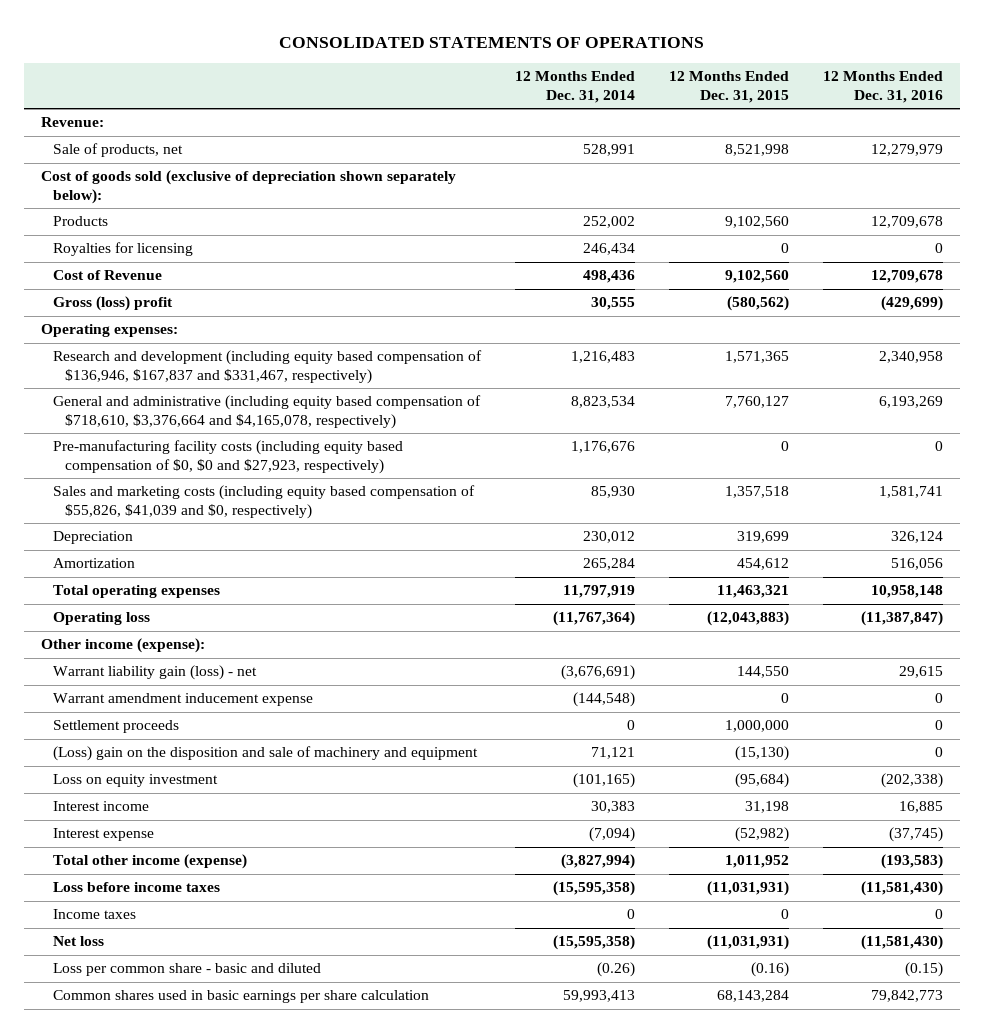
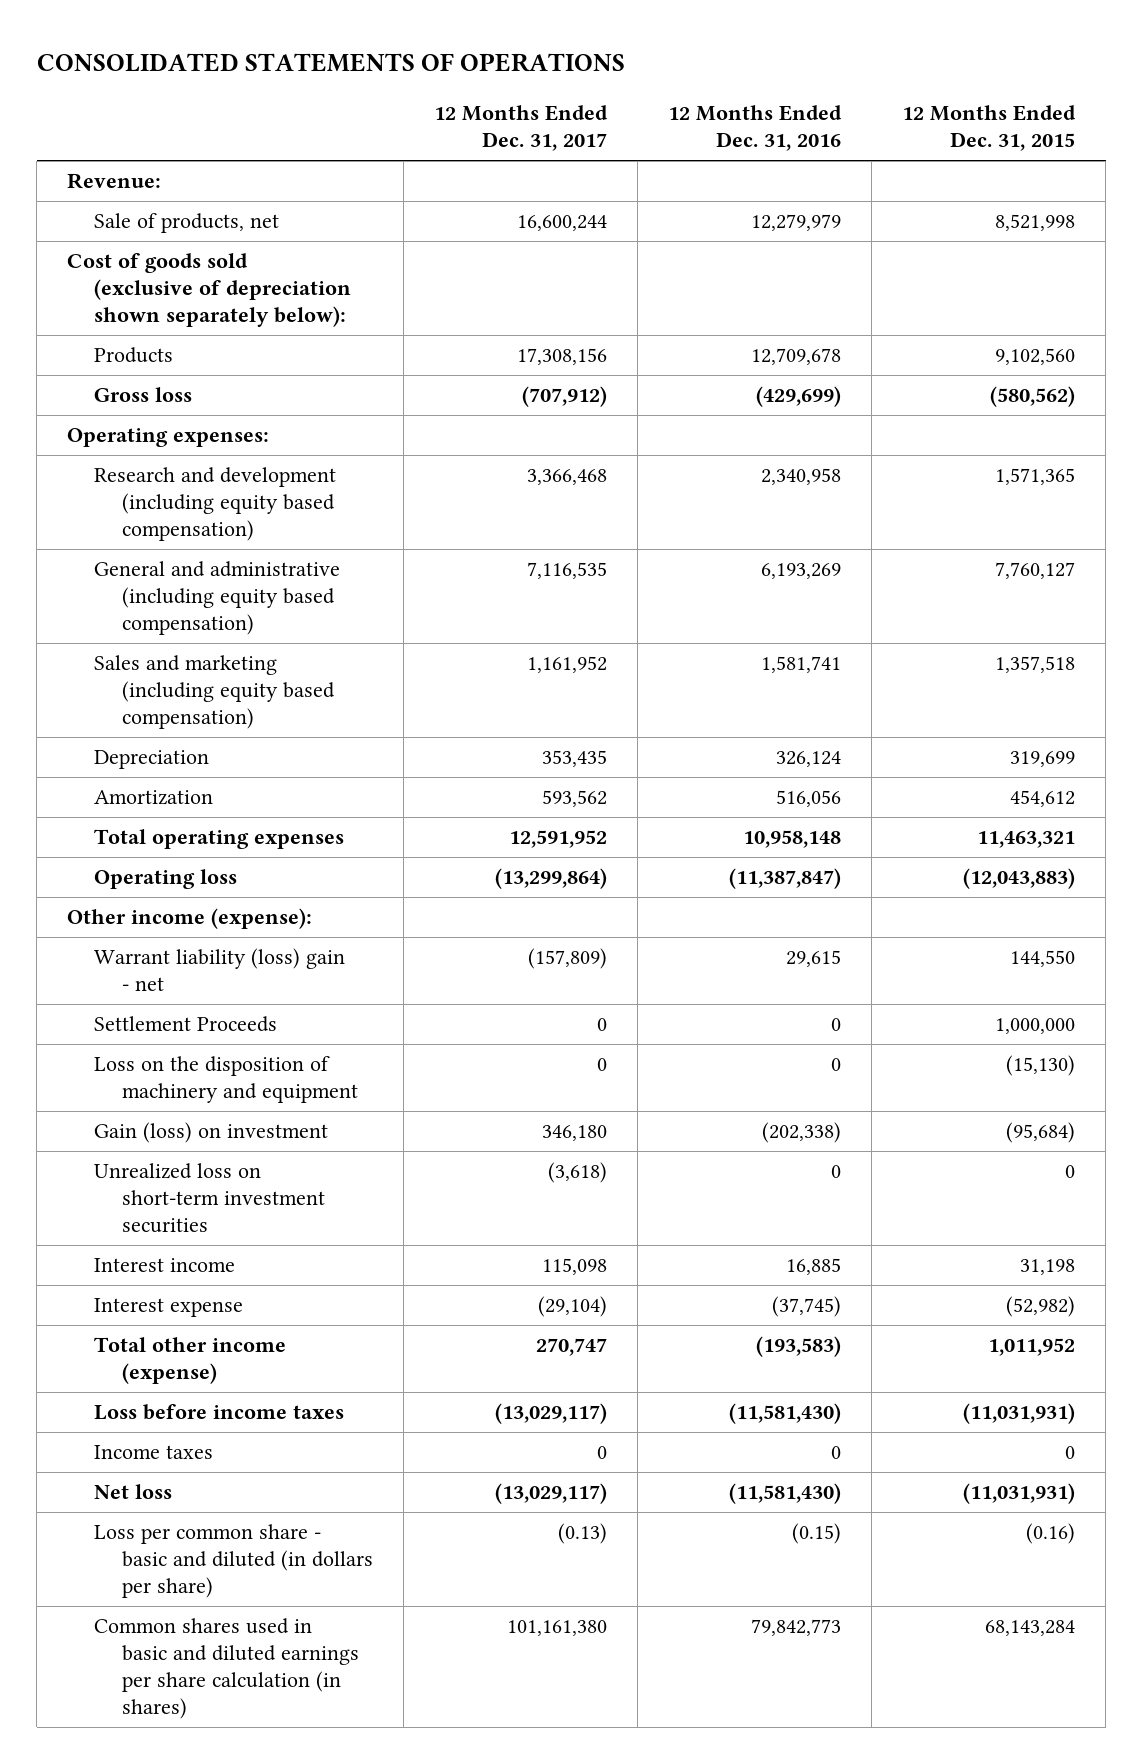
- | 12 Months Ended Dec. 31, 2014 | 12 Months Ended Dec. 31, 2015 | 12 Months Ended Dec. 31, 2016
+ | 12 Months Ended Dec. 31, 2017 | 12 Months Ended Dec. 31, 2016 | 12 Months Ended Dec. 31, 2015
- Royalties for licensing | 246,434 | 0 | 0
- Cost of Revenue | 498,436 | 9,102,560 | 12,709,678
- Gross (loss) profit | 30,555 | (580,562) | (429,699)
+ Gross loss | (707,912) | (429,699) | (580,562)
- Research and development (including equity based compensation of $136,946, $167,837 and $331,467, respectively) | 1,216,483 | 1,571,365 | 2,340,958
- General and administrative (including equity based compensation of $718,610, $3,376,664 and $4,165,078, respectively) | 8,823,534 | 7,760,127 | 6,193,269
- Pre-manufacturing facility costs (including equity based compensation of $0, $0 and $27,923, respectively) | 1,176,676 | 0 | 0
- Sales and marketing costs (including equity based compensation of $55,826, $41,039 and $0, respectively) | 85,930 | 1,357,518 | 1,581,741
+ Research and development (including equity based compensation) | 3,366,468 | 2,340,958 | 1,571,365
+ General and administrative (including equity based compensation) | 7,116,535 | 6,193,269 | 7,760,127
+ Sales and marketing (including equity based compensation) | 1,161,952 | 1,581,741 | 1,357,518
- Warrant liability gain (loss) - net | (3,676,691) | 144,550 | 29,615
- Warrant amendment inducement expense | (144,548) | 0 | 0
- Settlement proceeds | 0 | 1,000,000 | 0
- (Loss) gain on the disposition and sale of machinery and equipment | 71,121 | (15,130) | 0
- Loss on equity investment | (101,165) | (95,684) | (202,338)
+ Warrant liability (loss) gain - net | (157,809) | 29,615 | 144,550
+ Settlement Proceeds | 0 | 0 | 1,000,000
+ Loss on the disposition of machinery and equipment | 0 | 0 | (15,130)
+ Gain (loss) on investment | 346,180 | (202,338) | (95,684)
+ Unrealized loss on short-term investment securities | (3,618) | 0 | 0
- Loss per common share - basic and diluted | (0.26) | (0.16) | (0.15)
- Common shares used in basic earnings per share calculation | 59,993,413 | 68,143,284 | 79,842,773
+ Loss per common share - basic and diluted (in dollars per share) | (0.13) | (0.15) | (0.16)
+ Common shares used in basic and diluted earnings per share calculation (in shares) | 101,161,380 | 79,842,773 | 68,143,284

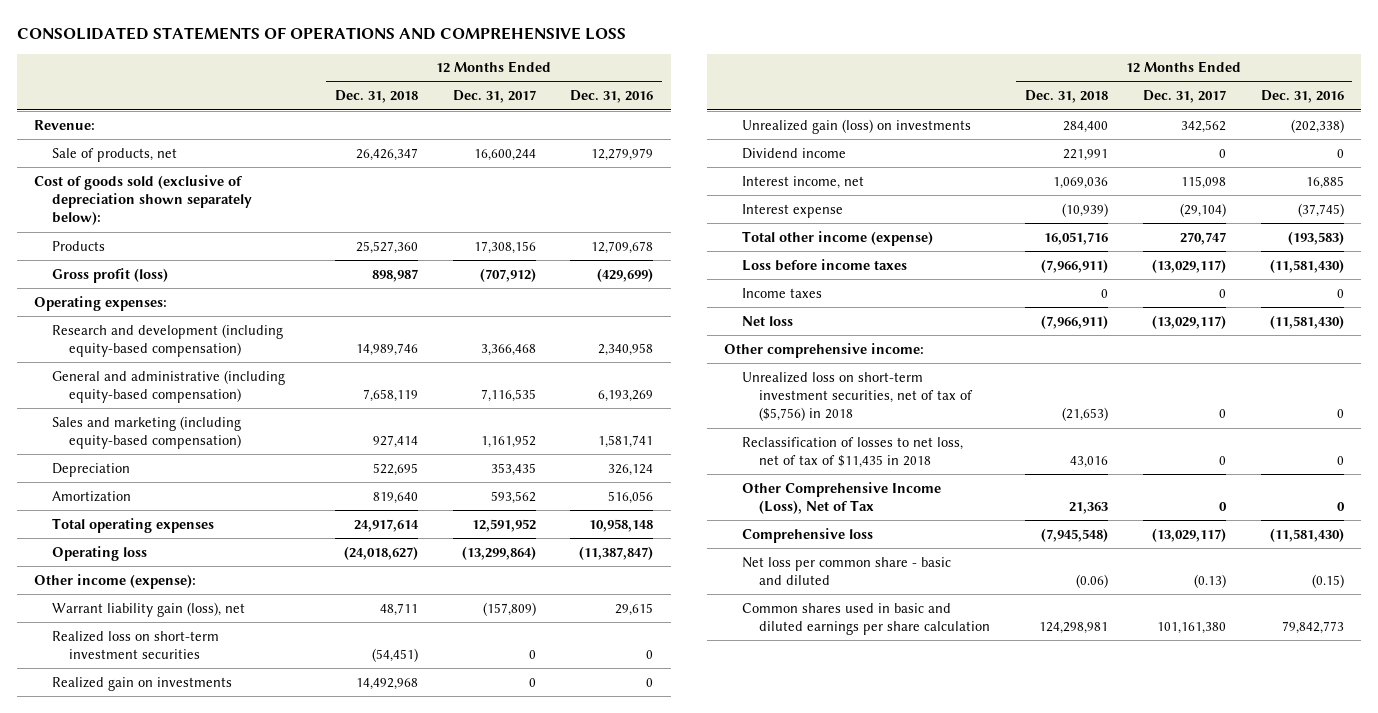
- CONSOLIDATED STATEMENTS OF OPERATIONS
+ CONSOLIDATED STATEMENTS OF OPERATIONS AND COMPREHENSIVE LOSS
- | 12 Months Ended Dec. 31, 2017 | 12 Months Ended Dec. 31, 2016 | 12 Months Ended Dec. 31, 2015
+ | 12 Months Ended Dec. 31, 2018 | 12 Months Ended Dec. 31, 2017 | 12 Months Ended Dec. 31, 2016
- Gross loss | (707,912) | (429,699) | (580,562)
+ Gross profit (loss) | 898,987 | (707,912) | (429,699)
- Research and development (including equity based compensation) | 3,366,468 | 2,340,958 | 1,571,365
- General and administrative (including equity based compensation) | 7,116,535 | 6,193,269 | 7,760,127
- Sales and marketing (including equity based compensation) | 1,161,952 | 1,581,741 | 1,357,518
+ Research and development (including equity-based compensation) | 14,989,746 | 3,366,468 | 2,340,958
+ General and administrative (including equity-based compensation) | 7,658,119 | 7,116,535 | 6,193,269
+ Sales and marketing (including equity-based compensation) | 927,414 | 1,161,952 | 1,581,741
- Warrant liability (loss) gain - net | (157,809) | 29,615 | 144,550
- Settlement Proceeds | 0 | 0 | 1,000,000
- Loss on the disposition of machinery and equipment | 0 | 0 | (15,130)
- Gain (loss) on investment | 346,180 | (202,338) | (95,684)
- Unrealized loss on short-term investment securities | (3,618) | 0 | 0
- Interest income | 115,098 | 16,885 | 31,198
+ Warrant liability gain (loss), net | 48,711 | (157,809) | 29,615
+ Realized loss on short-term investment securities | (54,451) | 0 | 0
+ Realized gain on investments | 14,492,968 | 0 | 0
+ Unrealized gain (loss) on investments | 284,400 | 342,562 | (202,338)
+ Dividend income | 221,991 | 0 | 0
+ Interest income, net | 1,069,036 | 115,098 | 16,885
- Loss per common share - basic and diluted (in dollars per share) | (0.13) | (0.15) | (0.16)
- Common shares used in basic and diluted earnings per share calculation (in shares) | 101,161,380 | 79,842,773 | 68,143,284
+ Other comprehensive income:
+ Unrealized loss on short-term investment securities, net of tax of ($5,756) in 2018 | (21,653) | 0 | 0
+ Reclassification of losses to net loss, net of tax of $11,435 in 2018 | 43,016 | 0 | 0
+ Other Comprehensive Income (Loss), Net of Tax | 21,363 | 0 | 0
+ Comprehensive loss | (7,945,548) | (13,029,117) | (11,581,430)
+ Net loss per common share - basic and diluted | (0.06) | (0.13) | (0.15)
+ Common shares used in basic and diluted earnings per share calculation | 124,298,981 | 101,161,380 | 79,842,773

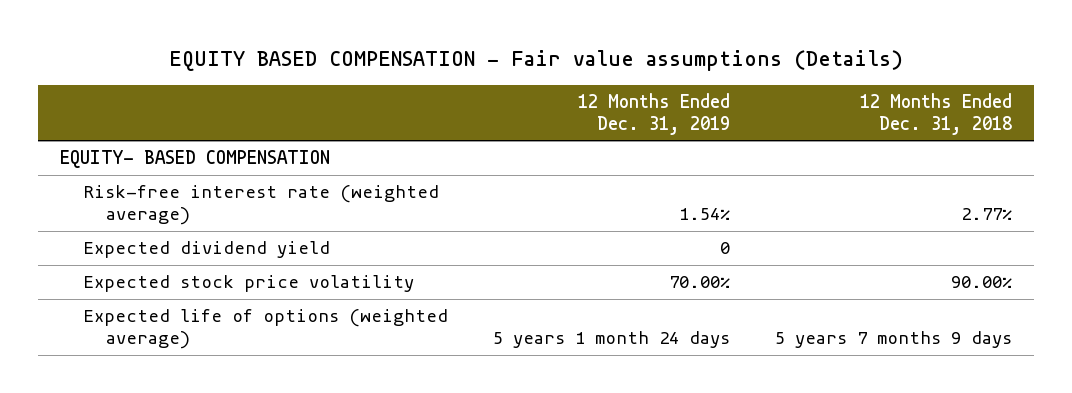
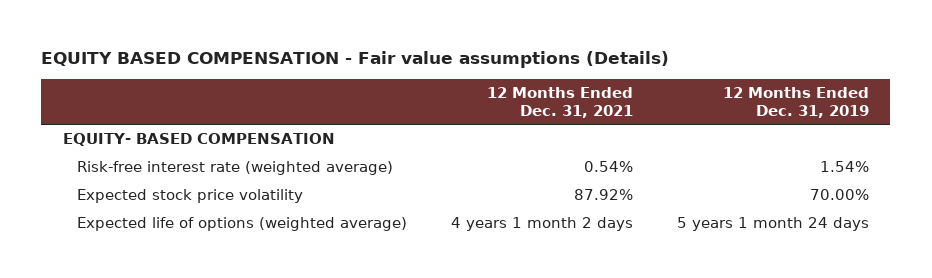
- | 12 Months Ended Dec. 31, 2019 | 12 Months Ended Dec. 31, 2018
+ | 12 Months Ended Dec. 31, 2021 | 12 Months Ended Dec. 31, 2019
- Expected dividend yield | 0 |

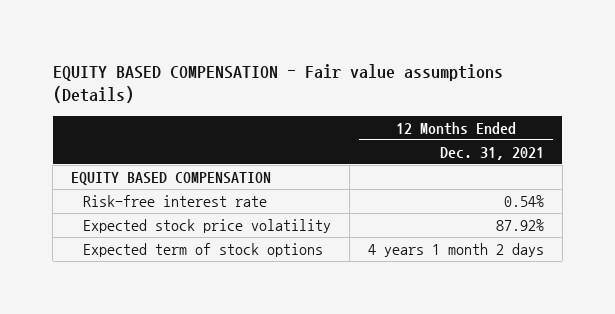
- | 12 Months Ended Dec. 31, 2021 | 12 Months Ended Dec. 31, 2019
+ | 12 Months Ended Dec. 31, 2021
- EQUITY- BASED COMPENSATION
- Risk-free interest rate (weighted average) | 0.54% | 1.54%
+ EQUITY BASED COMPENSATION
+ Risk-free interest rate | 0.54%
- Expected life of options (weighted average) | 4 years 1 month 2 days | 5 years 1 month 24 days
+ Expected term of stock options | 4 years 1 month 2 days

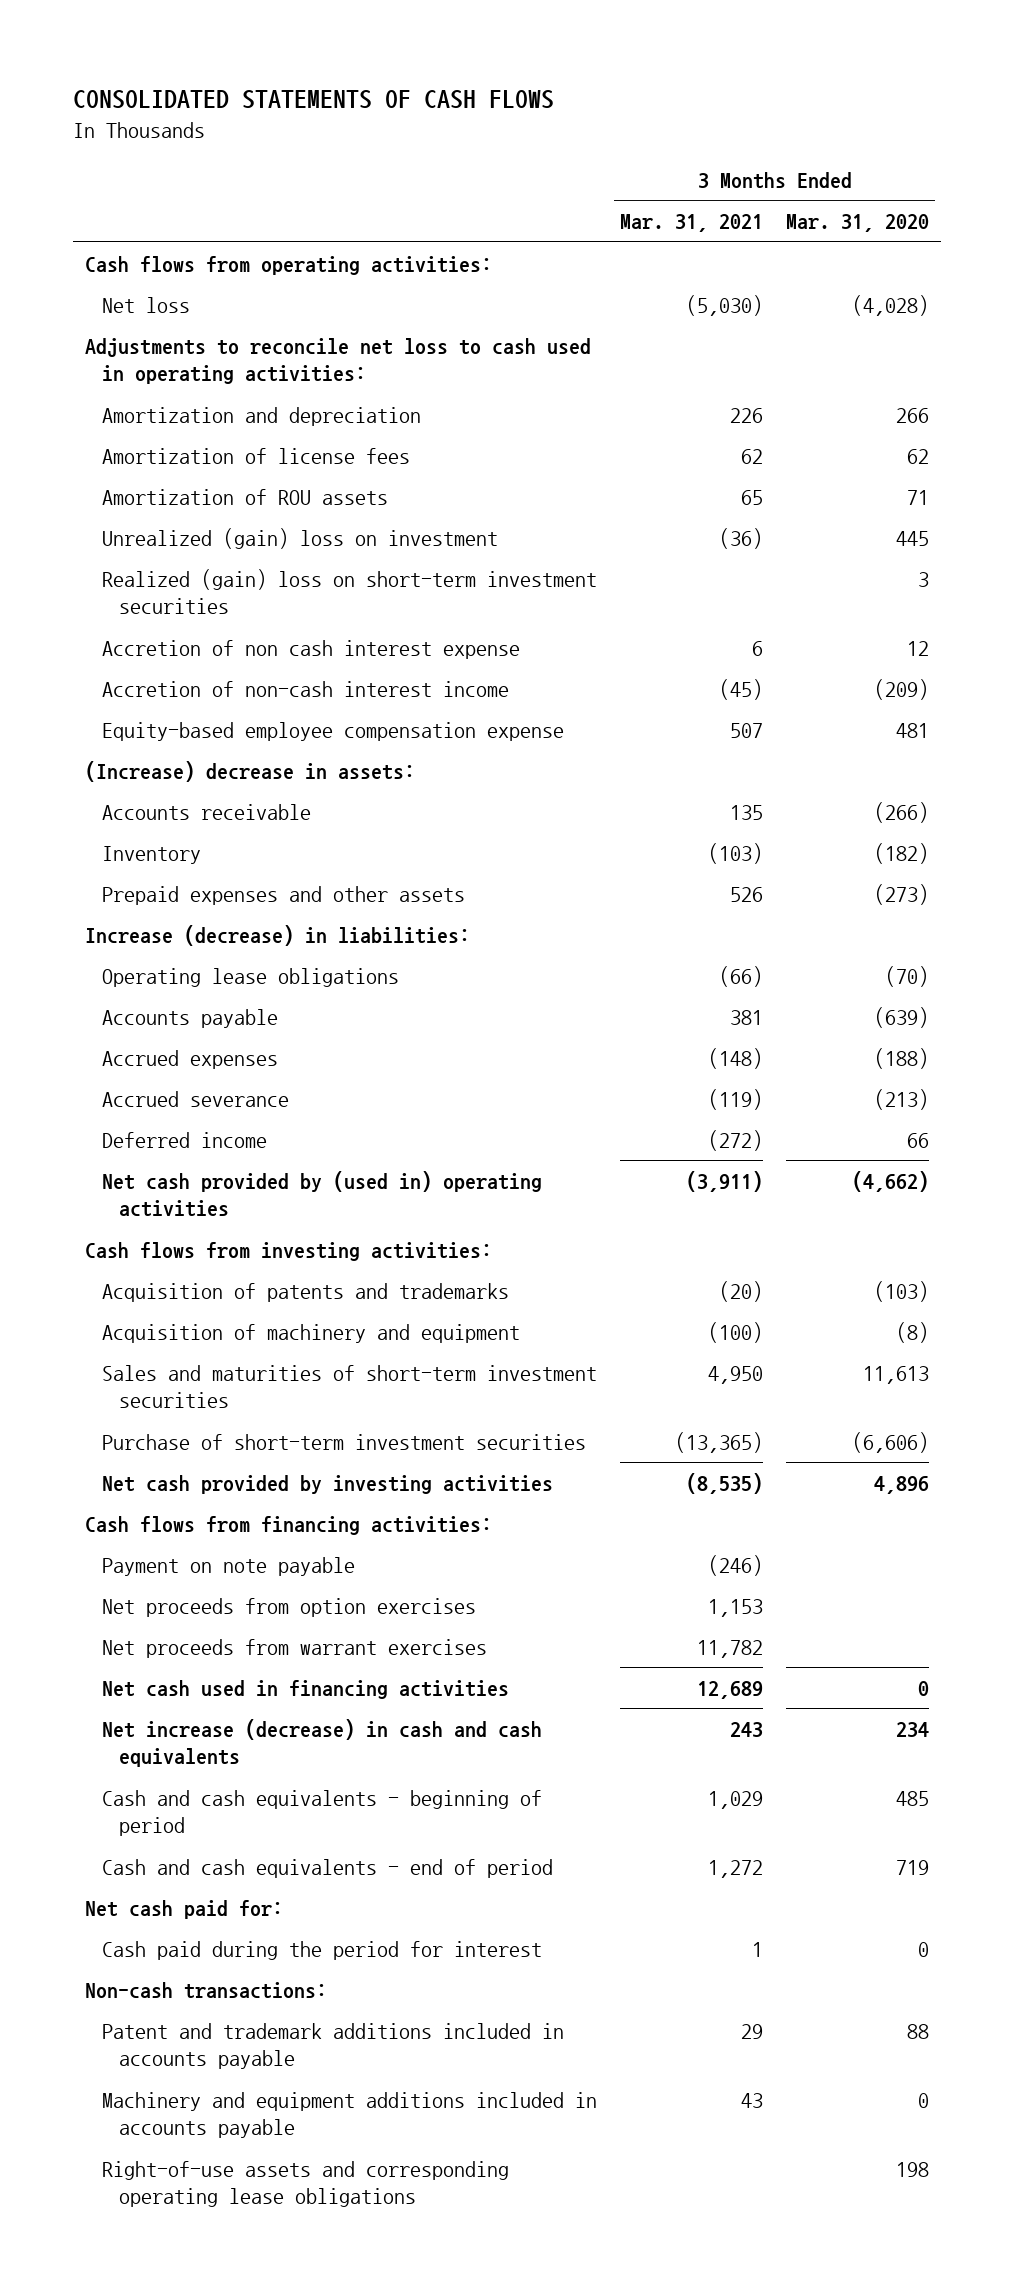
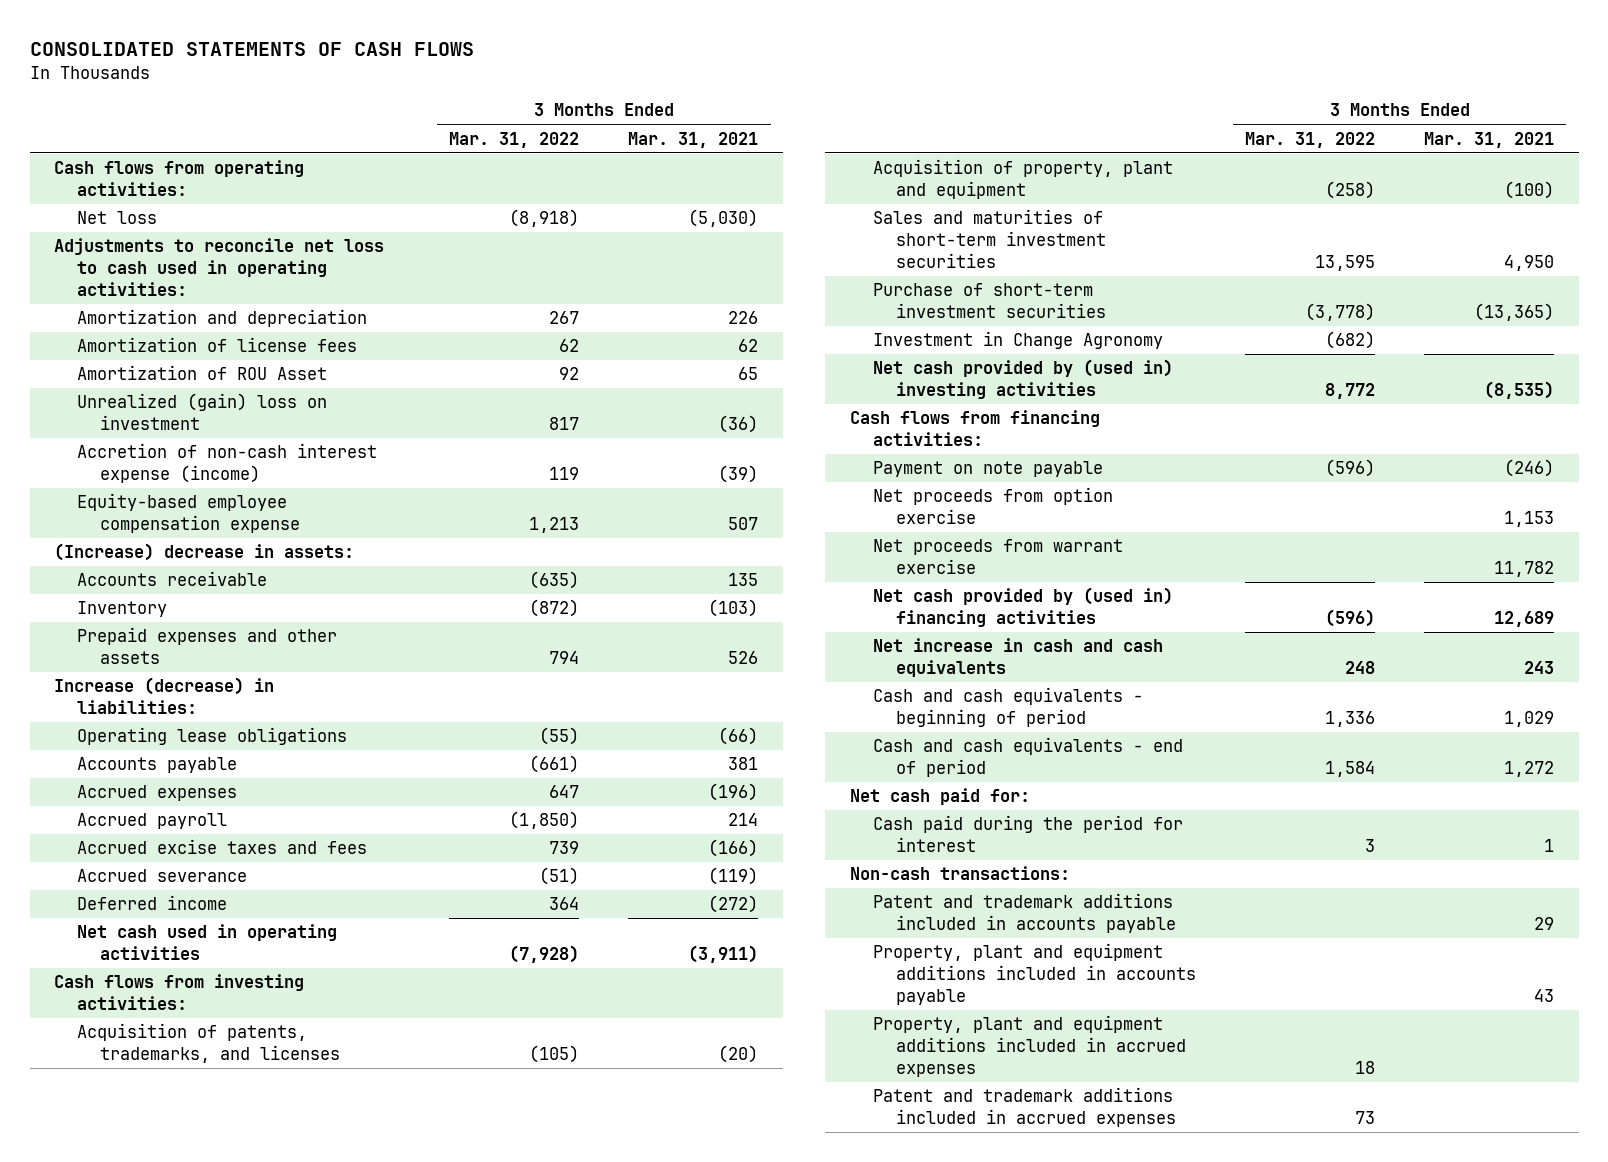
- | 3 Months Ended Mar. 31, 2021 | 3 Months Ended Mar. 31, 2020
+ | 3 Months Ended Mar. 31, 2022 | 3 Months Ended Mar. 31, 2021
- Amortization of ROU assets | 65 | 71
+ Amortization of ROU Asset | 92 | 65
- Realized (gain) loss on short-term investment securities | | 3
- Accretion of non cash interest expense | 6 | 12
- Accretion of non-cash interest income | (45) | (209)
+ Accretion of non-cash interest expense (income) | 119 | (39)
- Accrued expenses | (148) | (188)
+ Accrued expenses | 647 | (196)
+ Accrued payroll | (1,850) | 214
+ Accrued excise taxes and fees | 739 | (166)
- Net cash provided by (used in) operating activities | (3,911) | (4,662)
+ Net cash used in operating activities | (7,928) | (3,911)
- Acquisition of patents and trademarks | (20) | (103)
- Acquisition of machinery and equipment | (100) | (8)
+ Acquisition of patents, trademarks, and licenses | (105) | (20)
+ Acquisition of property, plant and equipment | (258) | (100)
- Net cash provided by investing activities | (8,535) | 4,896
+ Investment in Change Agronomy | (682) |
+ Net cash provided by (used in) investing activities | 8,772 | (8,535)
- Net proceeds from option exercises | 1,153 |
- Net proceeds from warrant exercises | 11,782 |
- Net cash used in financing activities | 12,689 | 0
- Net increase (decrease) in cash and cash equivalents | 243 | 234
+ Net proceeds from option exercise | | 1,153
+ Net proceeds from warrant exercise | | 11,782
+ Net cash provided by (used in) financing activities | (596) | 12,689
+ Net increase in cash and cash equivalents | 248 | 243
- Machinery and equipment additions included in accounts payable | 43 | 0
- Right-of-use assets and corresponding operating lease obligations | | 198
+ Property, plant and equipment additions included in accounts payable | | 43
+ Property, plant and equipment additions included in accrued expenses | 18 |
+ Patent and trademark additions included in accrued expenses | 73 |

